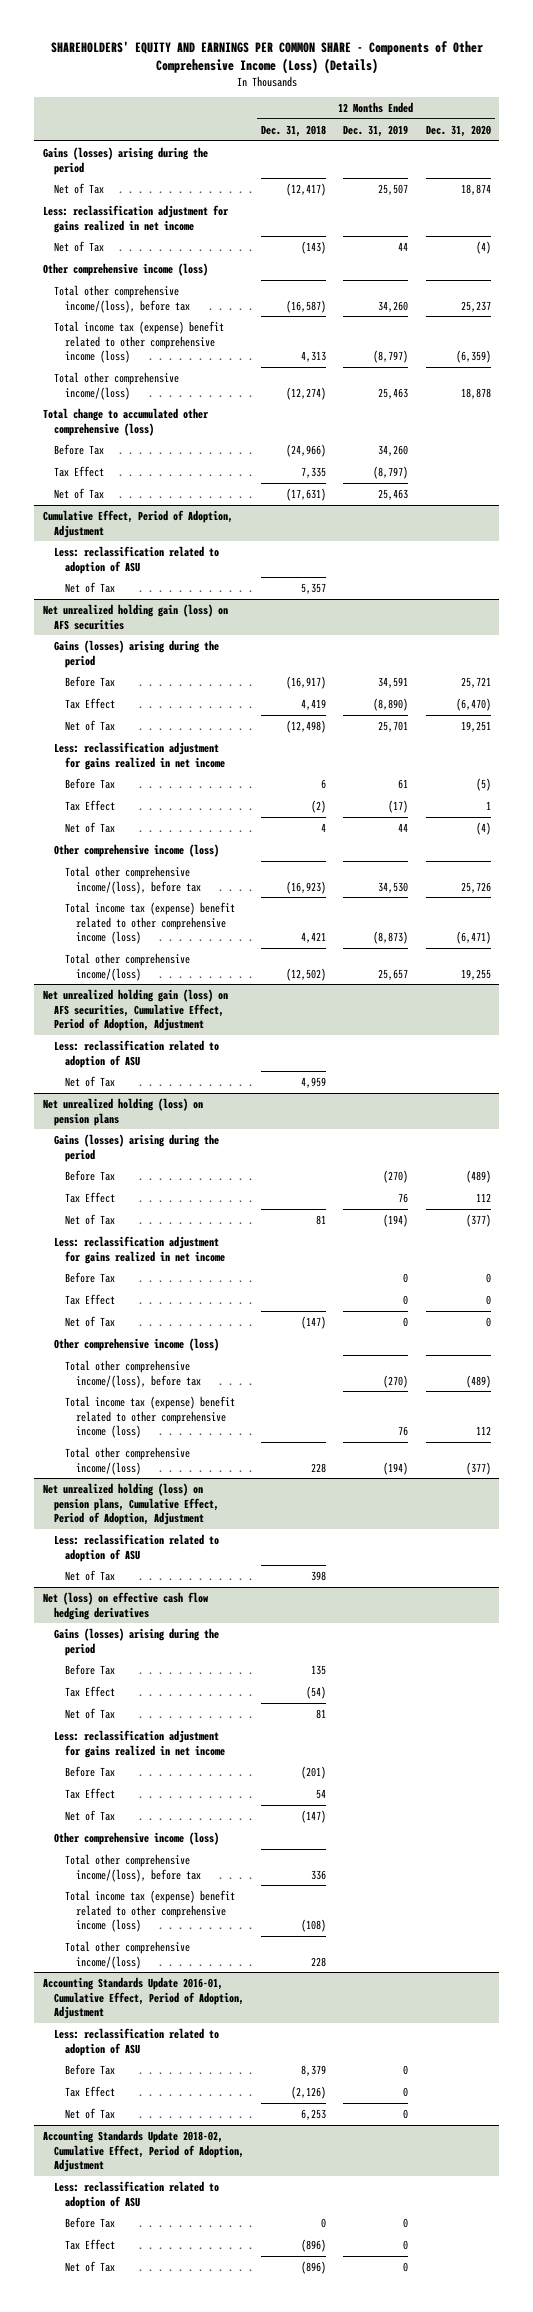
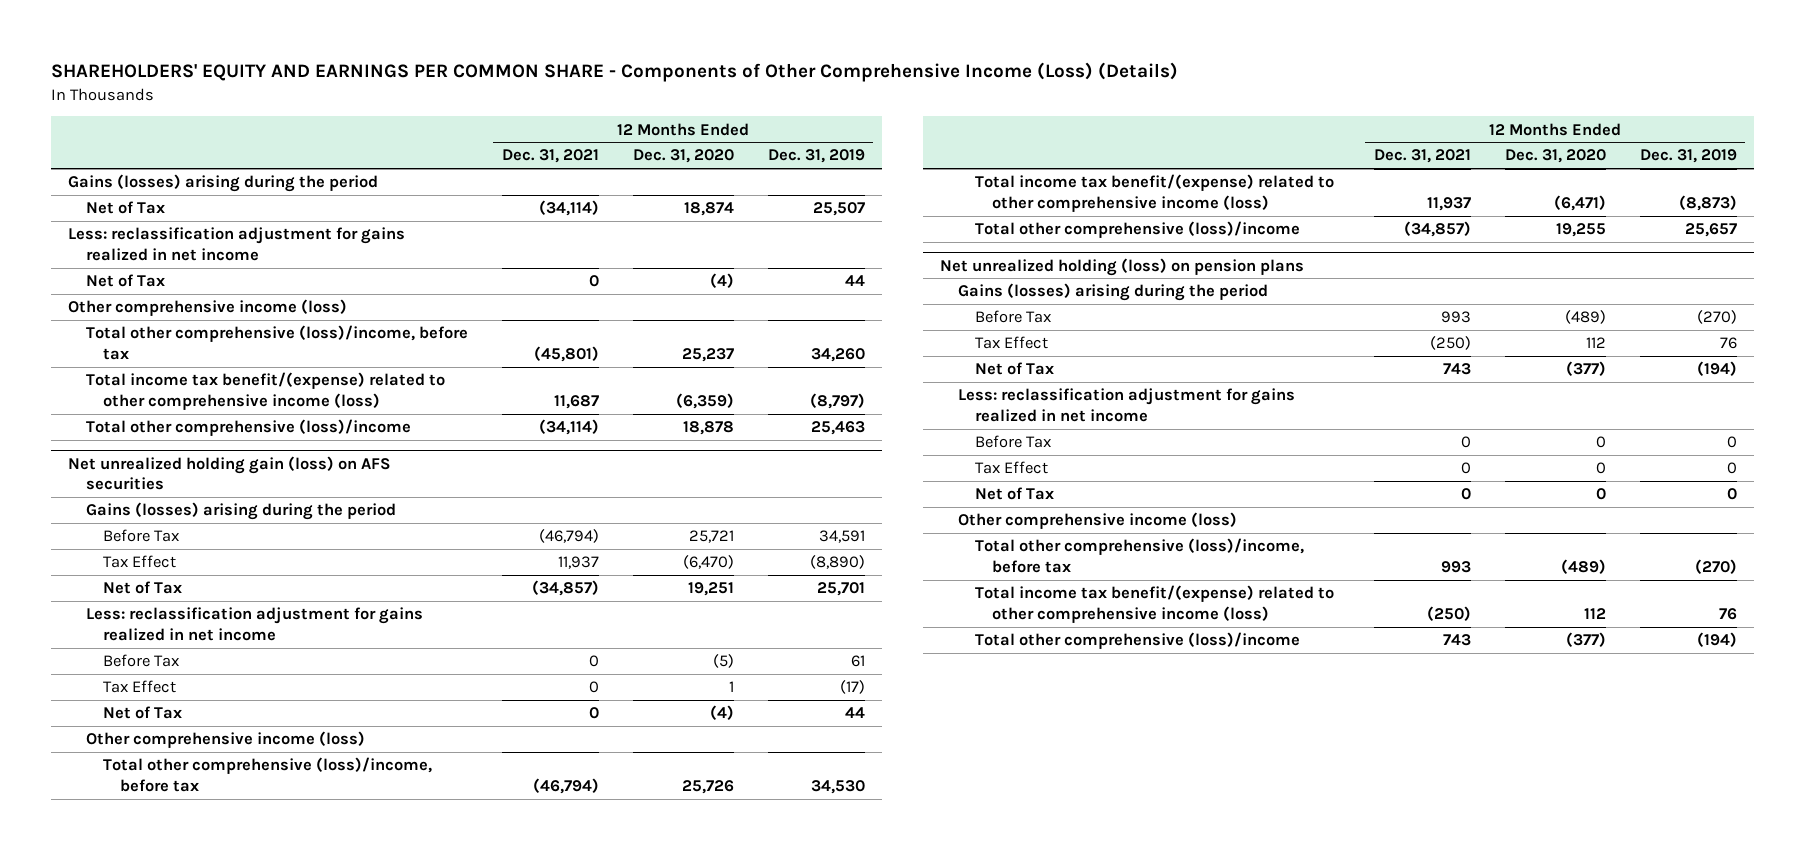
- | 12 Months Ended Dec. 31, 2018 | 12 Months Ended Dec. 31, 2019 | 12 Months Ended Dec. 31, 2020
+ | 12 Months Ended Dec. 31, 2021 | 12 Months Ended Dec. 31, 2020 | 12 Months Ended Dec. 31, 2019
- Total other comprehensive income/(loss), before tax | (16,587) | 34,260 | 25,237
- Total income tax (expense) benefit related to other comprehensive income (loss) | 4,313 | (8,797) | (6,359)
- Total other comprehensive income/(loss) | (12,274) | 25,463 | 18,878
- Total change to accumulated other comprehensive (loss)
- Before Tax | (24,966) | 34,260 |
- Tax Effect | 7,335 | (8,797) |
- Net of Tax | (17,631) | 25,463 |
- Cumulative Effect, Period of Adoption, Adjustment
- Less: reclassification related to adoption of ASU
- Net of Tax | 5,357 | |
+ Total other comprehensive (loss)/income, before tax | (45,801) | 25,237 | 34,260
+ Total income tax benefit/(expense) related to other comprehensive income (loss) | 11,687 | (6,359) | (8,797)
+ Total other comprehensive (loss)/income | (34,114) | 18,878 | 25,463
@ Net unrealized holding gain (loss) on AFS securities
- Total other comprehensive income/(loss), before tax | (16,923) | 34,530 | 25,726
- Total income tax (expense) benefit related to other comprehensive income (loss) | 4,421 | (8,873) | (6,471)
- Total other comprehensive income/(loss) | (12,502) | 25,657 | 19,255
- Net unrealized holding gain (loss) on AFS securities, Cumulative Effect, Period of Adoption, Adjustment
- Less: reclassification related to adoption of ASU
- Net of Tax | 4,959 | |
@ Net unrealized holding gain (loss) on AFS securities
+ Total other comprehensive (loss)/income, before tax | (46,794) | 25,726 | 34,530
+ Total income tax benefit/(expense) related to other comprehensive income (loss) | 11,937 | (6,471) | (8,873)
+ Total other comprehensive (loss)/income | (34,857) | 19,255 | 25,657
@ Net unrealized holding (loss) on pension plans
- Total other comprehensive income/(loss), before tax | | (270) | (489)
- Total income tax (expense) benefit related to other comprehensive income (loss) | | 76 | 112
- Total other comprehensive income/(loss) | 228 | (194) | (377)
- Net unrealized holding (loss) on pension plans, Cumulative Effect, Period of Adoption, Adjustment
- Less: reclassification related to adoption of ASU
- Net of Tax | 398 | |
- Net (loss) on effective cash flow hedging derivatives
- Gains (losses) arising during the period
- Before Tax | 135 | |
- Tax Effect | (54) | |
- Net of Tax | 81 | |
- Less: reclassification adjustment for gains realized in net income
- Before Tax | (201) | |
- Tax Effect | 54 | |
- Net of Tax | (147) | |
- Other comprehensive income (loss)
- Total other comprehensive income/(loss), before tax | 336 | |
- Total income tax (expense) benefit related to other comprehensive income (loss) | (108) | |
- Total other comprehensive income/(loss) | 228 | |
- Accounting Standards Update 2016-01, Cumulative Effect, Period of Adoption, Adjustment
- Less: reclassification related to adoption of ASU
- Before Tax | 8,379 | 0 |
- Tax Effect | (2,126) | 0 |
- Net of Tax | 6,253 | 0 |
- Accounting Standards Update 2018-02, Cumulative Effect, Period of Adoption, Adjustment
- Less: reclassification related to adoption of ASU
- Before Tax | 0 | 0 |
- Tax Effect | (896) | 0 |
- Net of Tax | (896) | 0 |
@ Net unrealized holding (loss) on pension plans
+ Total other comprehensive (loss)/income, before tax | 993 | (489) | (270)
+ Total income tax benefit/(expense) related to other comprehensive income (loss) | (250) | 112 | 76
+ Total other comprehensive (loss)/income | 743 | (377) | (194)

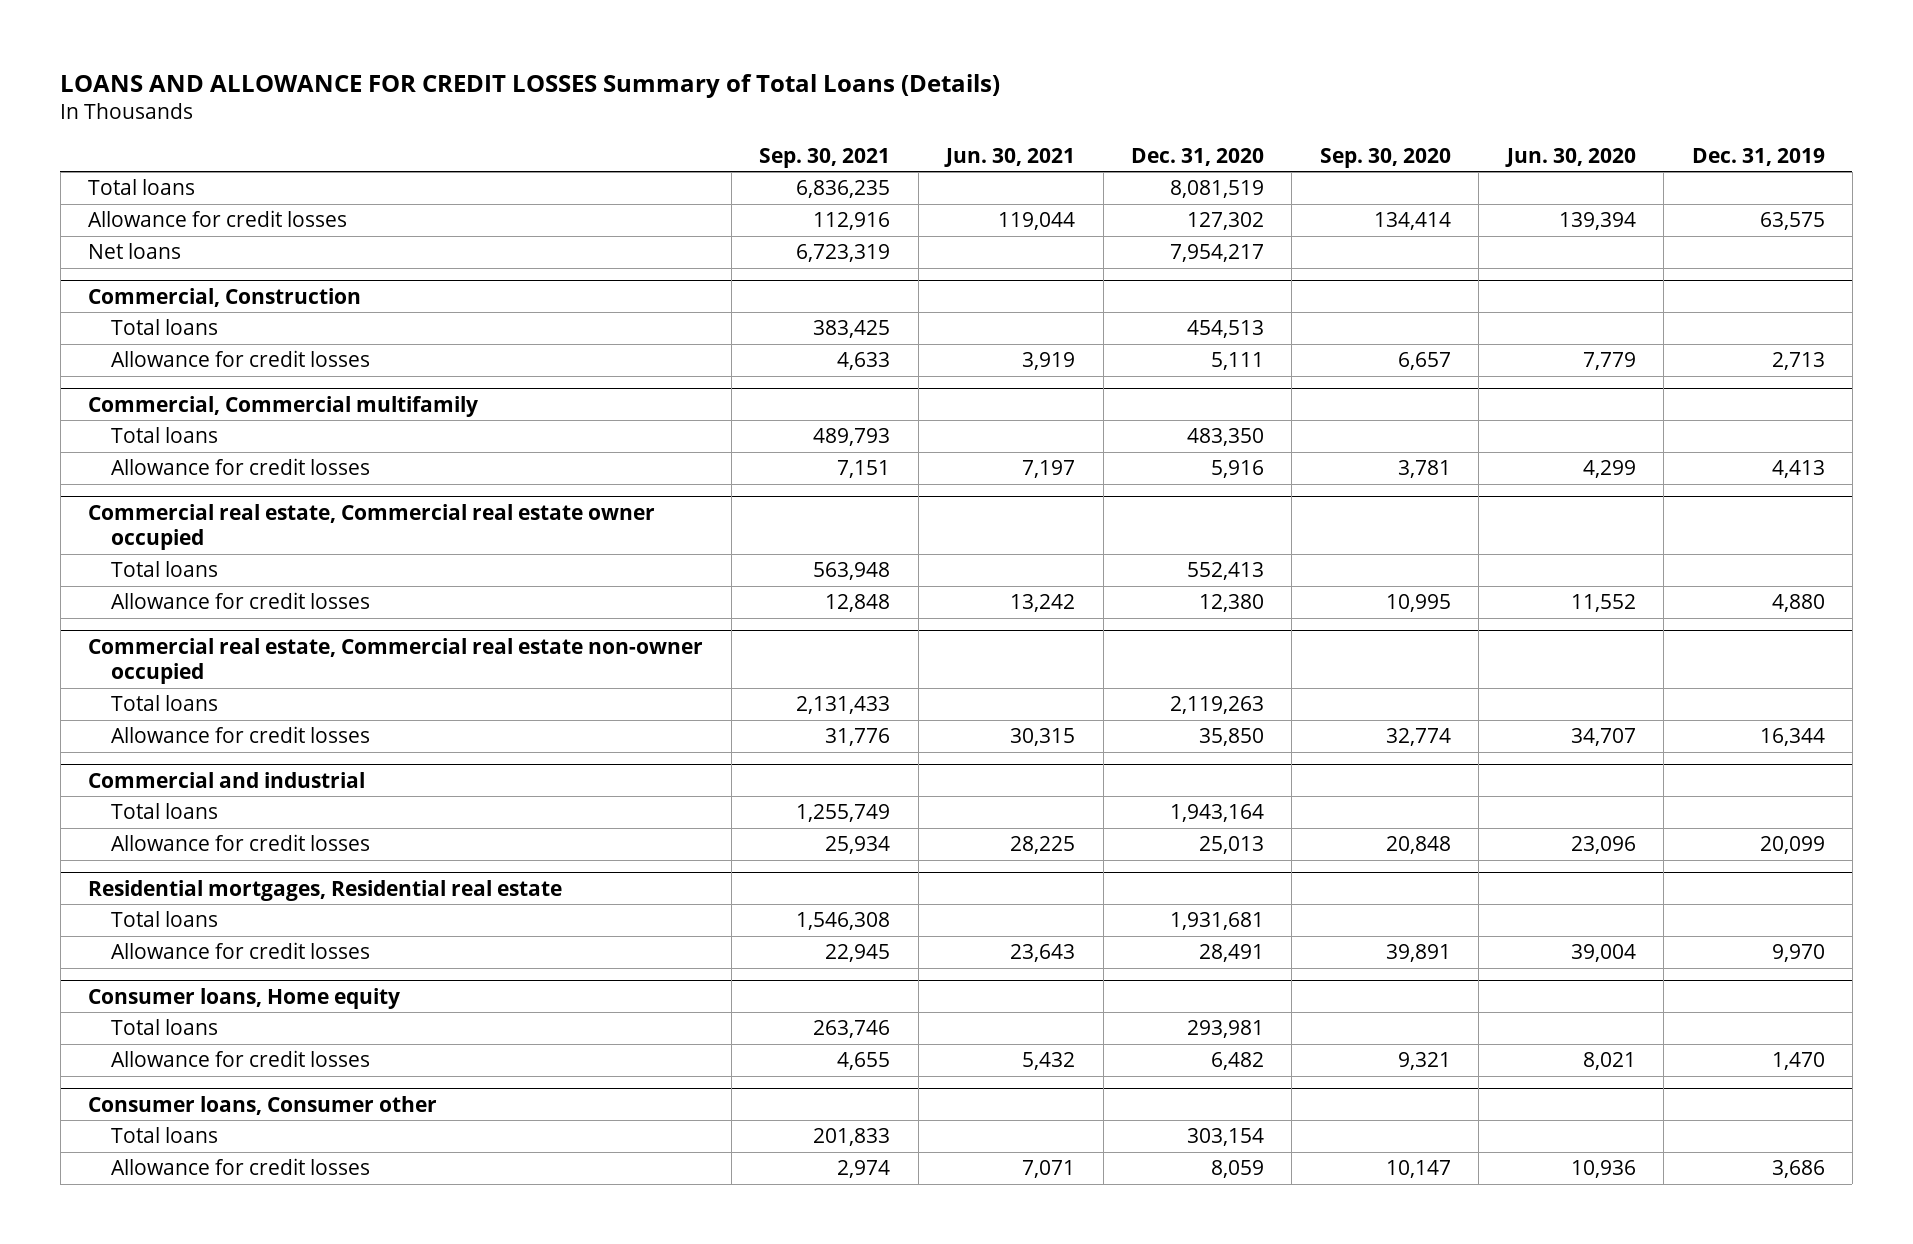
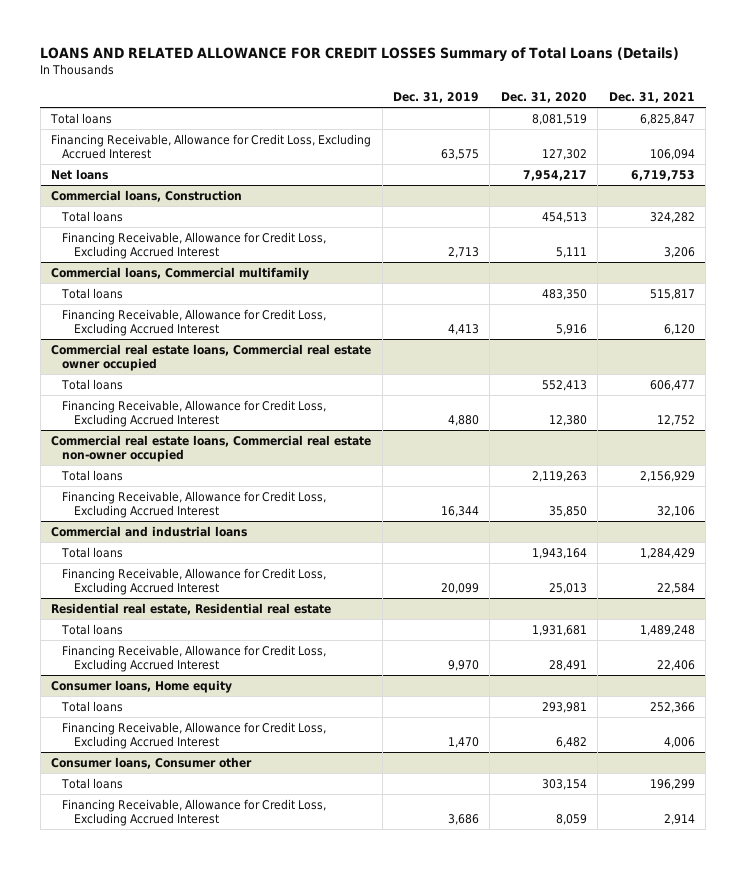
- LOANS AND ALLOWANCE FOR CREDIT LOSSES Summary of Total Loans (Details)
+ LOANS AND RELATED ALLOWANCE FOR CREDIT LOSSES Summary of Total Loans (Details)
- | Sep. 30, 2021 | Jun. 30, 2021 | Dec. 31, 2020 | Sep. 30, 2020 | Jun. 30, 2020 | Dec. 31, 2019
+ | Dec. 31, 2019 | Dec. 31, 2020 | Dec. 31, 2021
- Allowance for credit losses | 112,916 | 119,044 | 127,302 | 134,414 | 139,394 | 63,575
+ Financing Receivable, Allowance for Credit Loss, Excluding Accrued Interest | 63,575 | 127,302 | 106,094
- Commercial, Construction
+ Commercial loans, Construction
- Allowance for credit losses | 4,633 | 3,919 | 5,111 | 6,657 | 7,779 | 2,713
- Commercial, Commercial multifamily
+ Financing Receivable, Allowance for Credit Loss, Excluding Accrued Interest | 2,713 | 5,111 | 3,206
+ Commercial loans, Commercial multifamily
- Allowance for credit losses | 7,151 | 7,197 | 5,916 | 3,781 | 4,299 | 4,413
- Commercial real estate, Commercial real estate owner occupied
+ Financing Receivable, Allowance for Credit Loss, Excluding Accrued Interest | 4,413 | 5,916 | 6,120
+ Commercial real estate loans, Commercial real estate owner occupied
- Allowance for credit losses | 12,848 | 13,242 | 12,380 | 10,995 | 11,552 | 4,880
- Commercial real estate, Commercial real estate non-owner occupied
+ Financing Receivable, Allowance for Credit Loss, Excluding Accrued Interest | 4,880 | 12,380 | 12,752
+ Commercial real estate loans, Commercial real estate non-owner occupied
- Allowance for credit losses | 31,776 | 30,315 | 35,850 | 32,774 | 34,707 | 16,344
- Commercial and industrial
+ Financing Receivable, Allowance for Credit Loss, Excluding Accrued Interest | 16,344 | 35,850 | 32,106
+ Commercial and industrial loans
- Allowance for credit losses | 25,934 | 28,225 | 25,013 | 20,848 | 23,096 | 20,099
- Residential mortgages, Residential real estate
+ Financing Receivable, Allowance for Credit Loss, Excluding Accrued Interest | 20,099 | 25,013 | 22,584
+ Residential real estate, Residential real estate
- Allowance for credit losses | 22,945 | 23,643 | 28,491 | 39,891 | 39,004 | 9,970
+ Financing Receivable, Allowance for Credit Loss, Excluding Accrued Interest | 9,970 | 28,491 | 22,406
@ Consumer loans, Home equity
- Allowance for credit losses | 4,655 | 5,432 | 6,482 | 9,321 | 8,021 | 1,470
+ Financing Receivable, Allowance for Credit Loss, Excluding Accrued Interest | 1,470 | 6,482 | 4,006
@ Consumer loans, Consumer other
- Allowance for credit losses | 2,974 | 7,071 | 8,059 | 10,147 | 10,936 | 3,686
+ Financing Receivable, Allowance for Credit Loss, Excluding Accrued Interest | 3,686 | 8,059 | 2,914

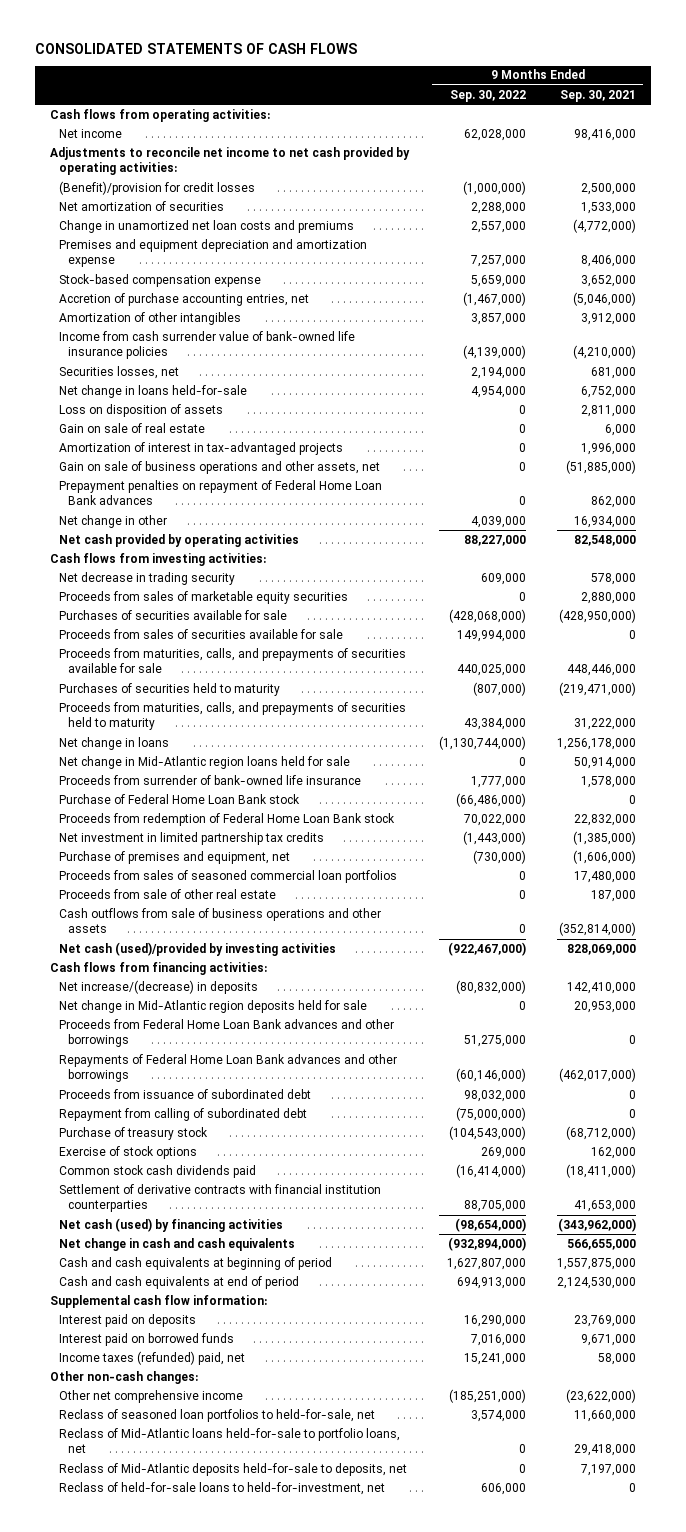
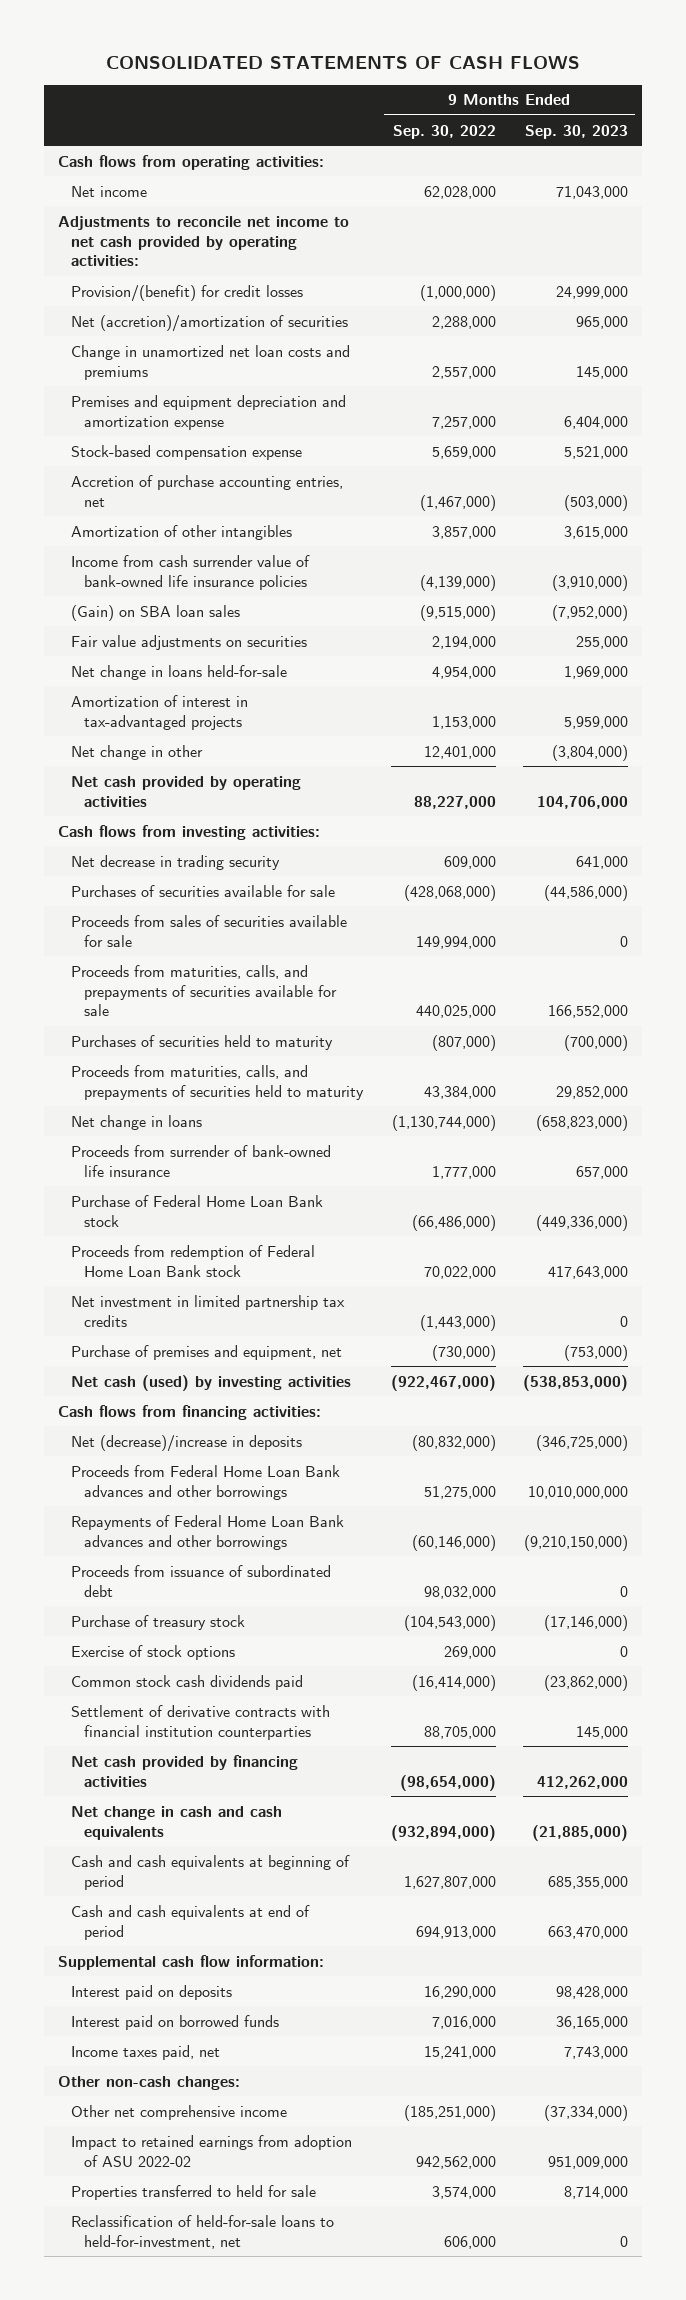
- | 9 Months Ended Sep. 30, 2022 | 9 Months Ended Sep. 30, 2021
+ | 9 Months Ended Sep. 30, 2022 | 9 Months Ended Sep. 30, 2023
- (Benefit)/provision for credit losses | (1,000,000) | 2,500,000
- Net amortization of securities | 2,288,000 | 1,533,000
+ Provision/(benefit) for credit losses | (1,000,000) | 24,999,000
+ Net (accretion)/amortization of securities | 2,288,000 | 965,000
- Securities losses, net | 2,194,000 | 681,000
+ (Gain) on SBA loan sales | (9,515,000) | (7,952,000)
+ Fair value adjustments on securities | 2,194,000 | 255,000
- Loss on disposition of assets | 0 | 2,811,000
- Gain on sale of real estate | 0 | 6,000
- Amortization of interest in tax-advantaged projects | 0 | 1,996,000
- Gain on sale of business operations and other assets, net | 0 | (51,885,000)
- Prepayment penalties on repayment of Federal Home Loan Bank advances | 0 | 862,000
- Net change in other | 4,039,000 | 16,934,000
+ Amortization of interest in tax-advantaged projects | 1,153,000 | 5,959,000
+ Net change in other | 12,401,000 | (3,804,000)
- Proceeds from sales of marketable equity securities | 0 | 2,880,000
- Net change in Mid-Atlantic region loans held for sale | 0 | 50,914,000
- Proceeds from sales of seasoned commercial loan portfolios | 0 | 17,480,000
- Proceeds from sale of other real estate | 0 | 187,000
- Cash outflows from sale of business operations and other assets | 0 | (352,814,000)
- Net cash (used)/provided by investing activities | (922,467,000) | 828,069,000
+ Net cash (used) by investing activities | (922,467,000) | (538,853,000)
- Net increase/(decrease) in deposits | (80,832,000) | 142,410,000
- Net change in Mid-Atlantic region deposits held for sale | 0 | 20,953,000
+ Net (decrease)/increase in deposits | (80,832,000) | (346,725,000)
- Repayment from calling of subordinated debt | (75,000,000) | 0
- Net cash (used) by financing activities | (98,654,000) | (343,962,000)
+ Net cash provided by financing activities | (98,654,000) | 412,262,000
- Income taxes (refunded) paid, net | 15,241,000 | 58,000
+ Income taxes paid, net | 15,241,000 | 7,743,000
- Reclass of seasoned loan portfolios to held-for-sale, net | 3,574,000 | 11,660,000
- Reclass of Mid-Atlantic loans held-for-sale to portfolio loans, net | 0 | 29,418,000
- Reclass of Mid-Atlantic deposits held-for-sale to deposits, net | 0 | 7,197,000
- Reclass of held-for-sale loans to held-for-investment, net | 606,000 | 0
+ Impact to retained earnings from adoption of ASU 2022-02 | 942,562,000 | 951,009,000
+ Properties transferred to held for sale | 3,574,000 | 8,714,000
+ Reclassification of held-for-sale loans to held-for-investment, net | 606,000 | 0

